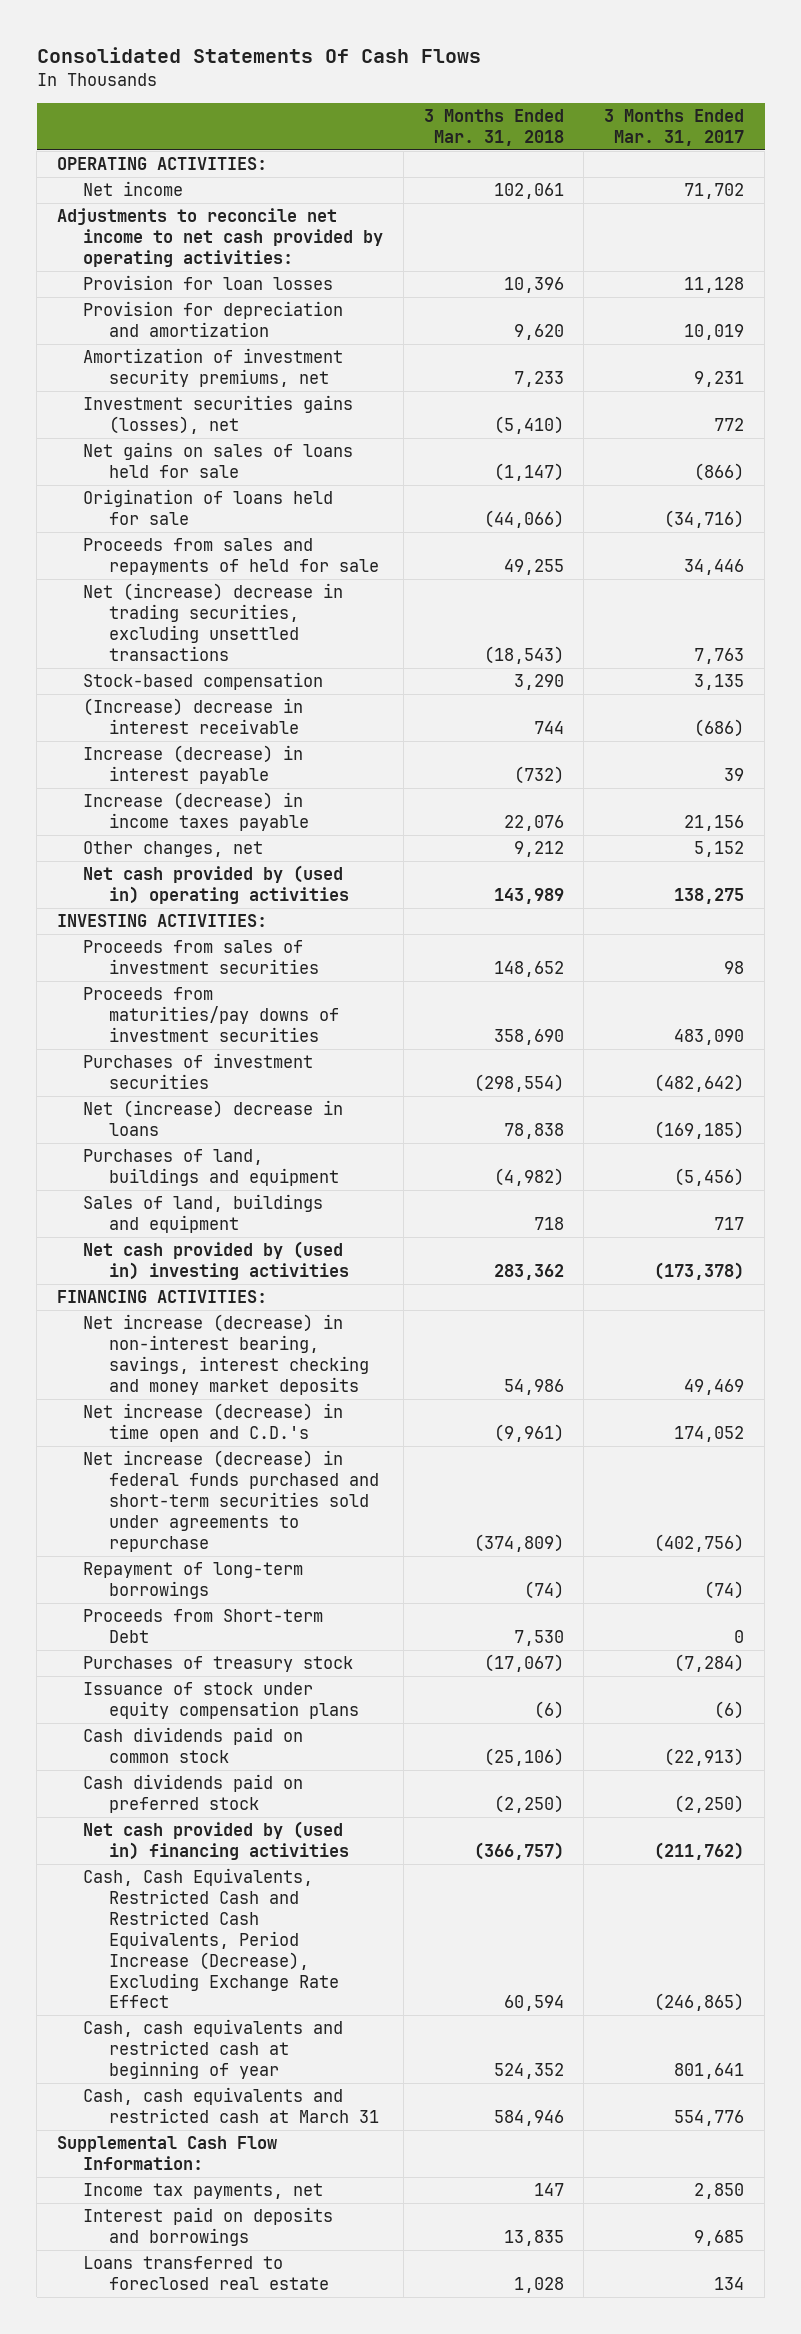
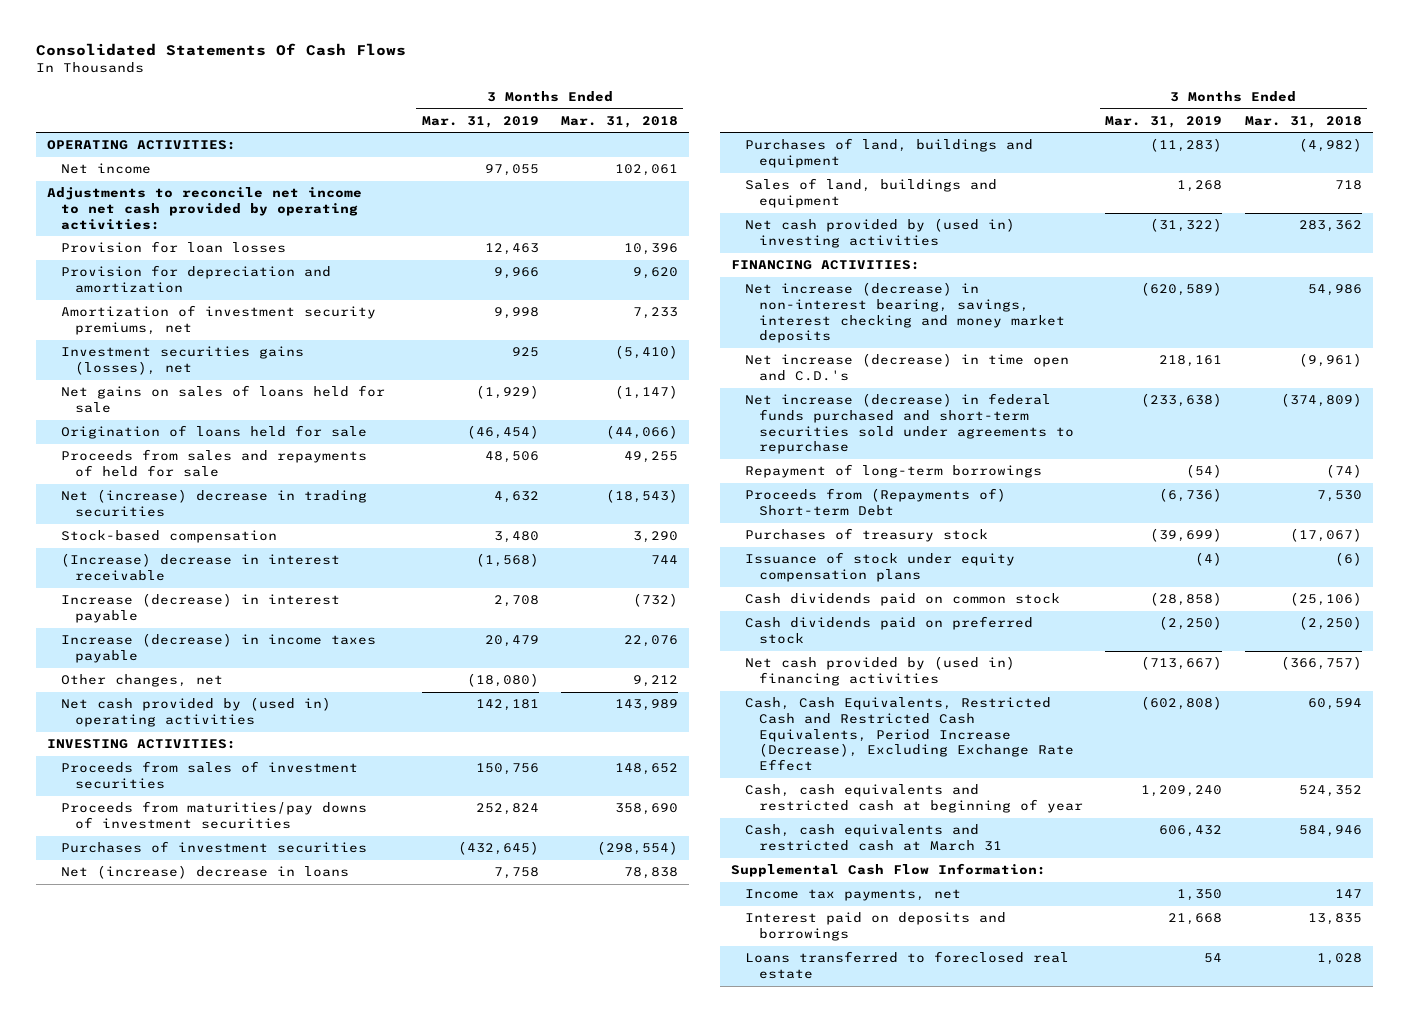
- | 3 Months Ended Mar. 31, 2018 | 3 Months Ended Mar. 31, 2017
+ | 3 Months Ended Mar. 31, 2019 | 3 Months Ended Mar. 31, 2018
- Net (increase) decrease in trading securities, excluding unsettled transactions | (18,543) | 7,763
+ Net (increase) decrease in trading securities | 4,632 | (18,543)
- Proceeds from Short-term Debt | 7,530 | 0
+ Proceeds from (Repayments of) Short-term Debt | (6,736) | 7,530

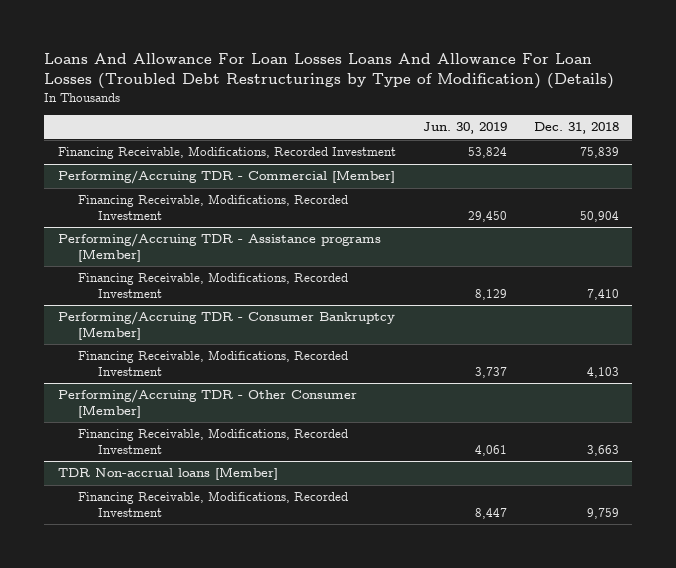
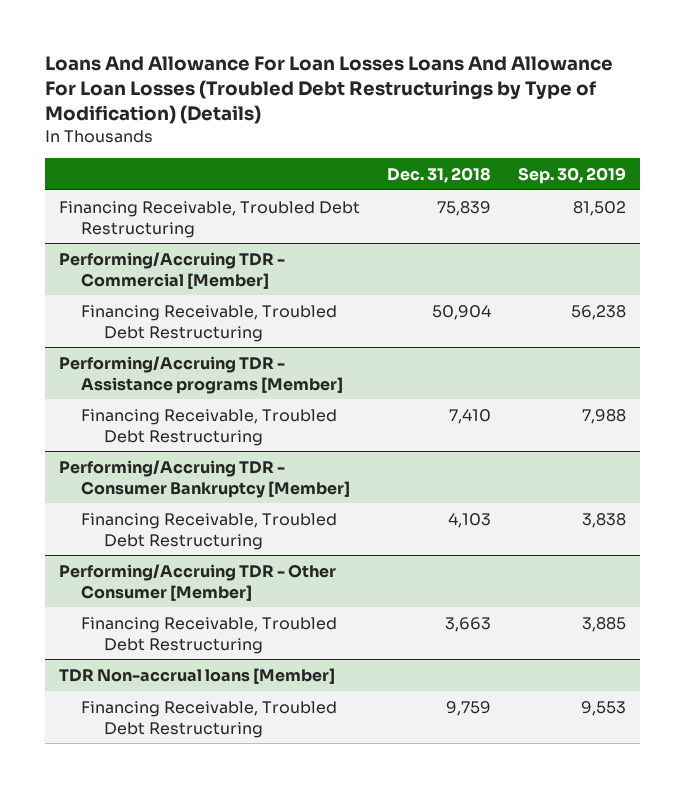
- | Jun. 30, 2019 | Dec. 31, 2018
+ | Dec. 31, 2018 | Sep. 30, 2019
- Financing Receivable, Modifications, Recorded Investment | 53,824 | 75,839
+ Financing Receivable, Troubled Debt Restructuring | 75,839 | 81,502
@ Performing/Accruing TDR - Commercial [Member]
- Financing Receivable, Modifications, Recorded Investment | 29,450 | 50,904
+ Financing Receivable, Troubled Debt Restructuring | 50,904 | 56,238
@ Performing/Accruing TDR - Assistance programs [Member]
- Financing Receivable, Modifications, Recorded Investment | 8,129 | 7,410
+ Financing Receivable, Troubled Debt Restructuring | 7,410 | 7,988
@ Performing/Accruing TDR - Consumer Bankruptcy [Member]
- Financing Receivable, Modifications, Recorded Investment | 3,737 | 4,103
+ Financing Receivable, Troubled Debt Restructuring | 4,103 | 3,838
@ Performing/Accruing TDR - Other Consumer [Member]
- Financing Receivable, Modifications, Recorded Investment | 4,061 | 3,663
+ Financing Receivable, Troubled Debt Restructuring | 3,663 | 3,885
@ TDR Non-accrual loans [Member]
- Financing Receivable, Modifications, Recorded Investment | 8,447 | 9,759
+ Financing Receivable, Troubled Debt Restructuring | 9,759 | 9,553

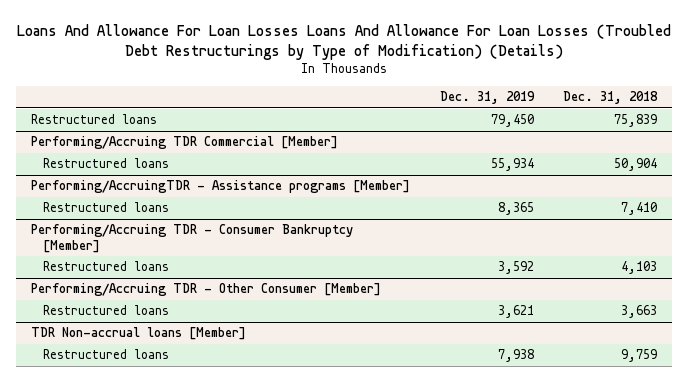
- | Dec. 31, 2018 | Sep. 30, 2019
+ | Dec. 31, 2019 | Dec. 31, 2018
- Financing Receivable, Troubled Debt Restructuring | 75,839 | 81,502
- Performing/Accruing TDR - Commercial [Member]
- Financing Receivable, Troubled Debt Restructuring | 50,904 | 56,238
- Performing/Accruing TDR - Assistance programs [Member]
- Financing Receivable, Troubled Debt Restructuring | 7,410 | 7,988
+ Restructured loans | 79,450 | 75,839
+ Performing/Accruing TDR Commercial [Member]
+ Restructured loans | 55,934 | 50,904
+ Performing/AccruingTDR - Assistance programs [Member]
+ Restructured loans | 8,365 | 7,410
@ Performing/Accruing TDR - Consumer Bankruptcy [Member]
- Financing Receivable, Troubled Debt Restructuring | 4,103 | 3,838
+ Restructured loans | 3,592 | 4,103
@ Performing/Accruing TDR - Other Consumer [Member]
- Financing Receivable, Troubled Debt Restructuring | 3,663 | 3,885
+ Restructured loans | 3,621 | 3,663
@ TDR Non-accrual loans [Member]
- Financing Receivable, Troubled Debt Restructuring | 9,759 | 9,553
+ Restructured loans | 7,938 | 9,759

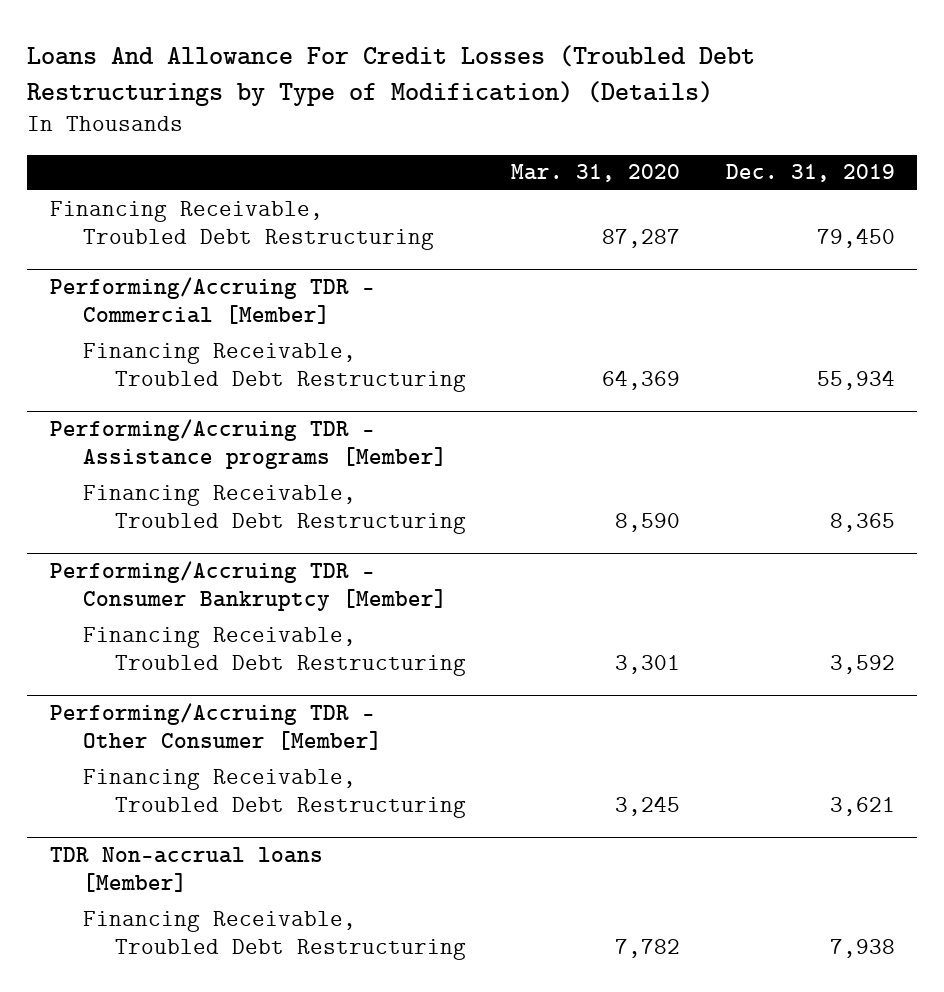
- Loans And Allowance For Loan Losses Loans And Allowance For Loan Losses (Troubled Debt Restructurings by Type of Modification) (Details)
+ Loans And Allowance For Credit Losses (Troubled Debt Restructurings by Type of Modification) (Details)
- | Dec. 31, 2019 | Dec. 31, 2018
+ | Mar. 31, 2020 | Dec. 31, 2019
- Restructured loans | 79,450 | 75,839
- Performing/Accruing TDR Commercial [Member]
- Restructured loans | 55,934 | 50,904
- Performing/AccruingTDR - Assistance programs [Member]
- Restructured loans | 8,365 | 7,410
+ Financing Receivable, Troubled Debt Restructuring | 87,287 | 79,450
+ Performing/Accruing TDR - Commercial [Member]
+ Financing Receivable, Troubled Debt Restructuring | 64,369 | 55,934
+ Performing/Accruing TDR - Assistance programs [Member]
+ Financing Receivable, Troubled Debt Restructuring | 8,590 | 8,365
@ Performing/Accruing TDR - Consumer Bankruptcy [Member]
- Restructured loans | 3,592 | 4,103
+ Financing Receivable, Troubled Debt Restructuring | 3,301 | 3,592
@ Performing/Accruing TDR - Other Consumer [Member]
- Restructured loans | 3,621 | 3,663
+ Financing Receivable, Troubled Debt Restructuring | 3,245 | 3,621
@ TDR Non-accrual loans [Member]
- Restructured loans | 7,938 | 9,759
+ Financing Receivable, Troubled Debt Restructuring | 7,782 | 7,938

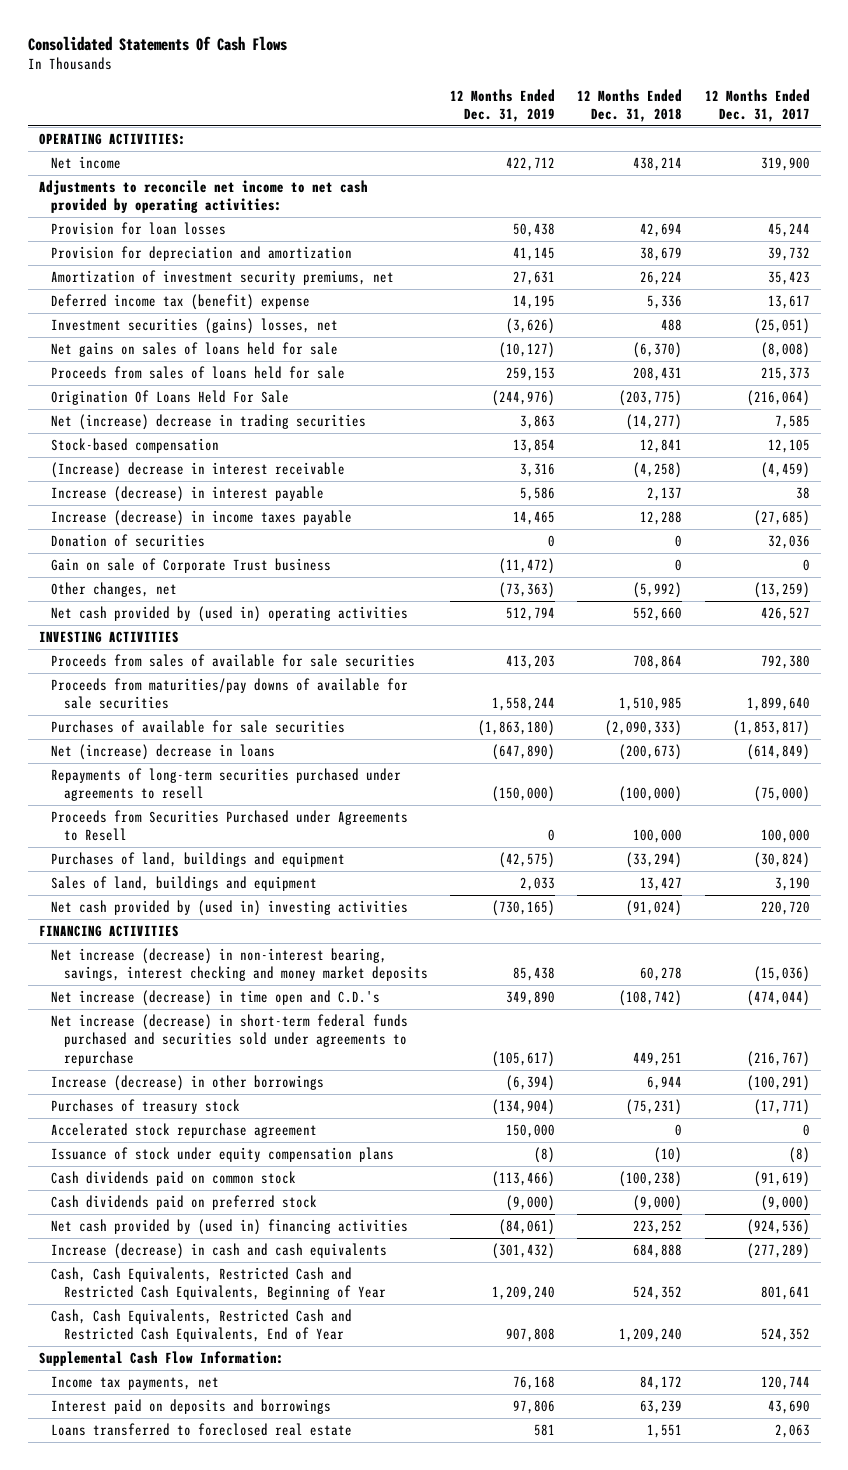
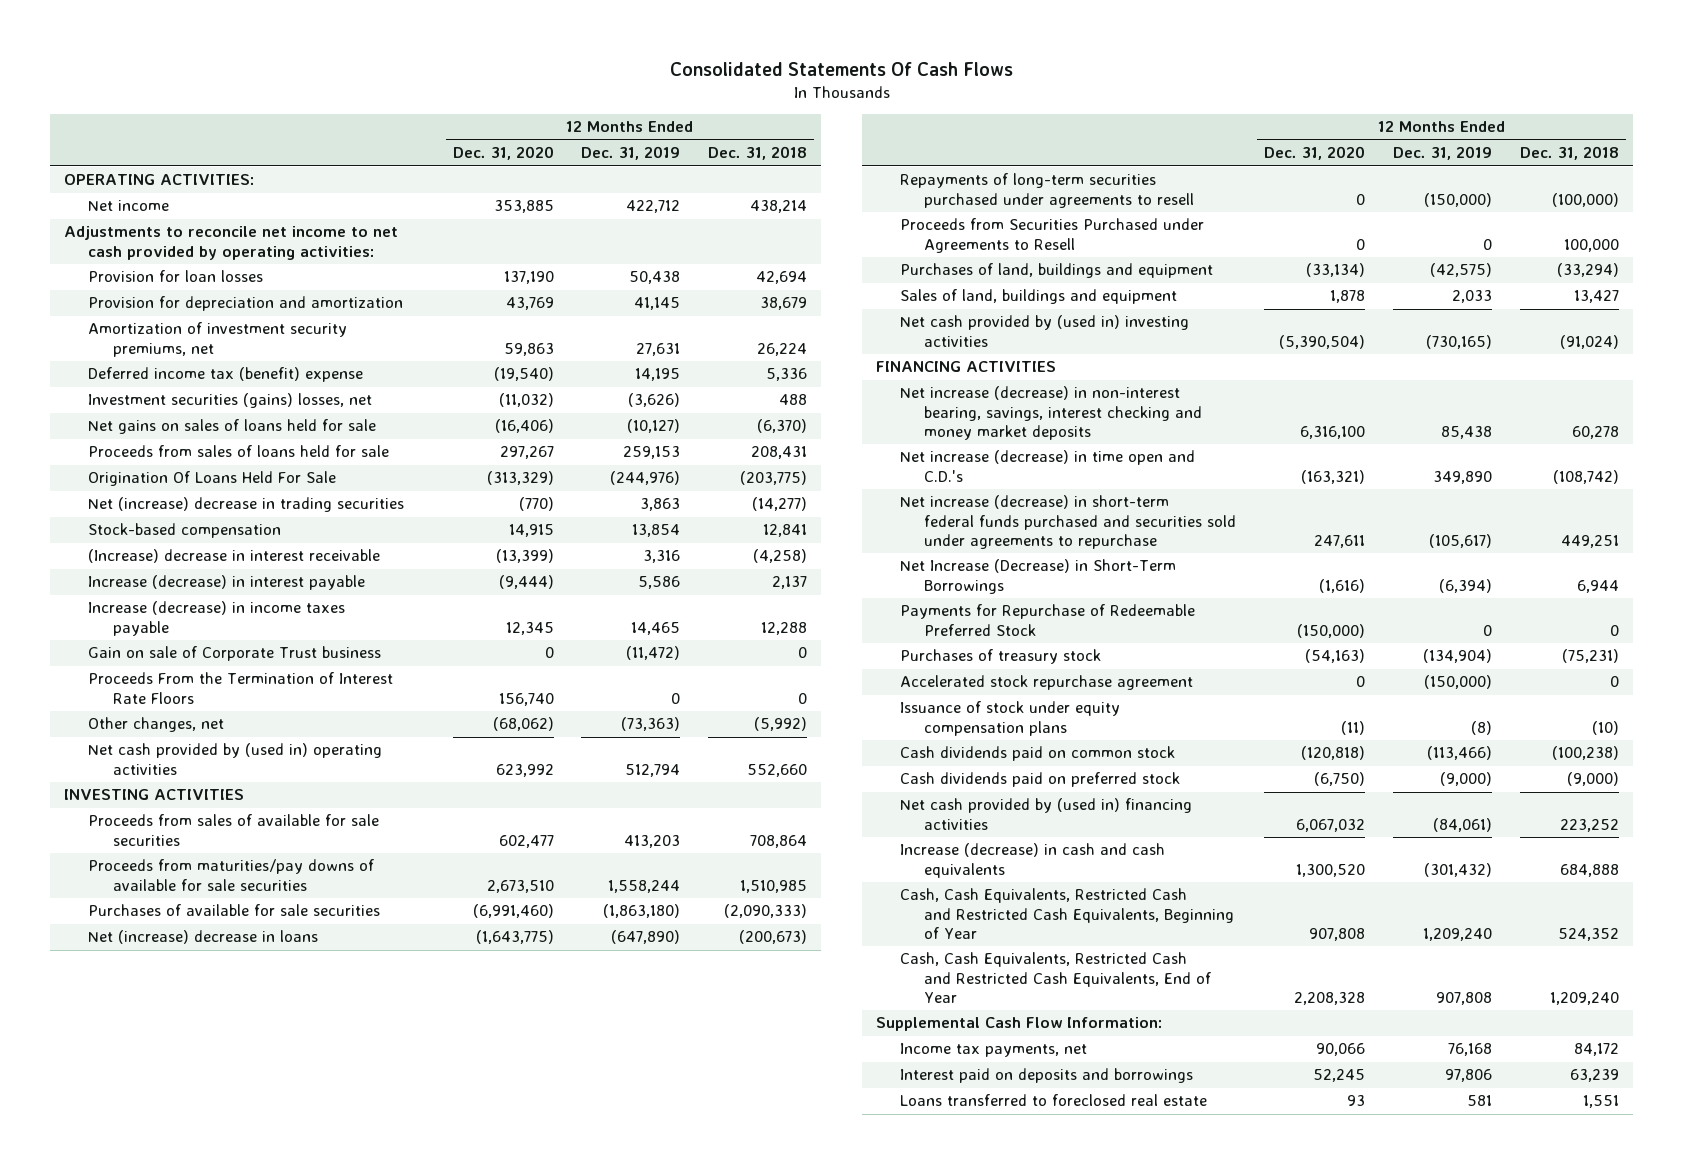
- | 12 Months Ended Dec. 31, 2019 | 12 Months Ended Dec. 31, 2018 | 12 Months Ended Dec. 31, 2017
+ | 12 Months Ended Dec. 31, 2020 | 12 Months Ended Dec. 31, 2019 | 12 Months Ended Dec. 31, 2018
- Donation of securities | 0 | 0 | 32,036
+ Proceeds From the Termination of Interest Rate Floors | 156,740 | 0 | 0
- Increase (decrease) in other borrowings | (6,394) | 6,944 | (100,291)
+ Net Increase (Decrease) in Short-Term Borrowings | (1,616) | (6,394) | 6,944
+ Payments for Repurchase of Redeemable Preferred Stock | (150,000) | 0 | 0
- Accelerated stock repurchase agreement | 150,000 | 0 | 0
+ Accelerated stock repurchase agreement | 0 | (150,000) | 0

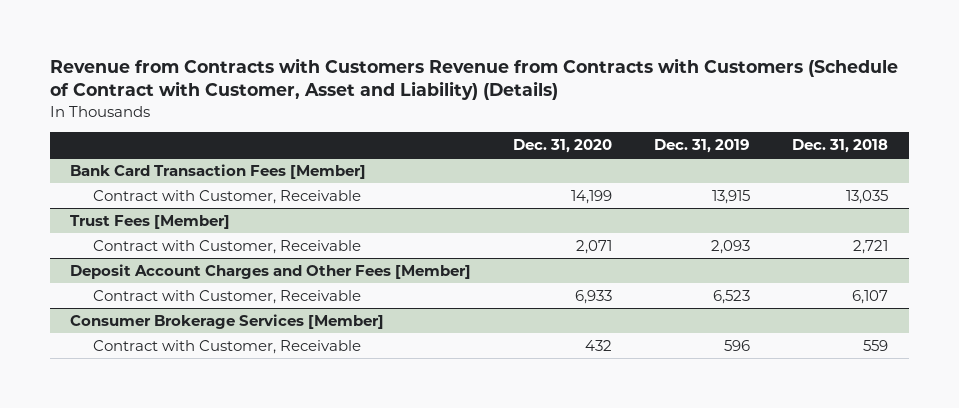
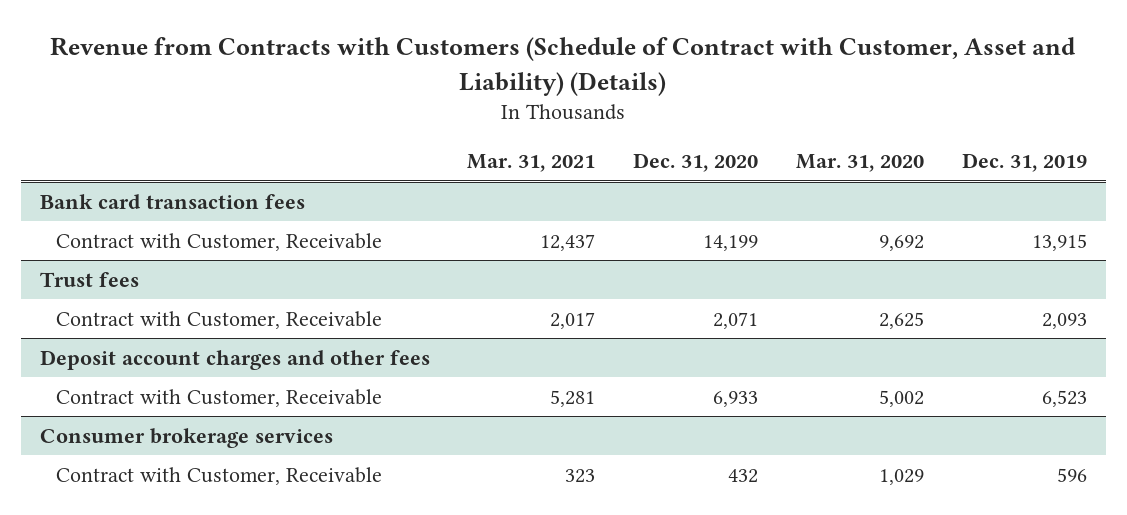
- Revenue from Contracts with Customers Revenue from Contracts with Customers (Schedule of Contract with Customer, Asset and Liability) (Details)
+ Revenue from Contracts with Customers (Schedule of Contract with Customer, Asset and Liability) (Details)
- | Dec. 31, 2020 | Dec. 31, 2019 | Dec. 31, 2018
+ | Mar. 31, 2021 | Dec. 31, 2020 | Mar. 31, 2020 | Dec. 31, 2019
- Bank Card Transaction Fees [Member]
+ Bank card transaction fees
- Trust Fees [Member]
+ Trust fees
- Deposit Account Charges and Other Fees [Member]
+ Deposit account charges and other fees
- Consumer Brokerage Services [Member]
+ Consumer brokerage services

